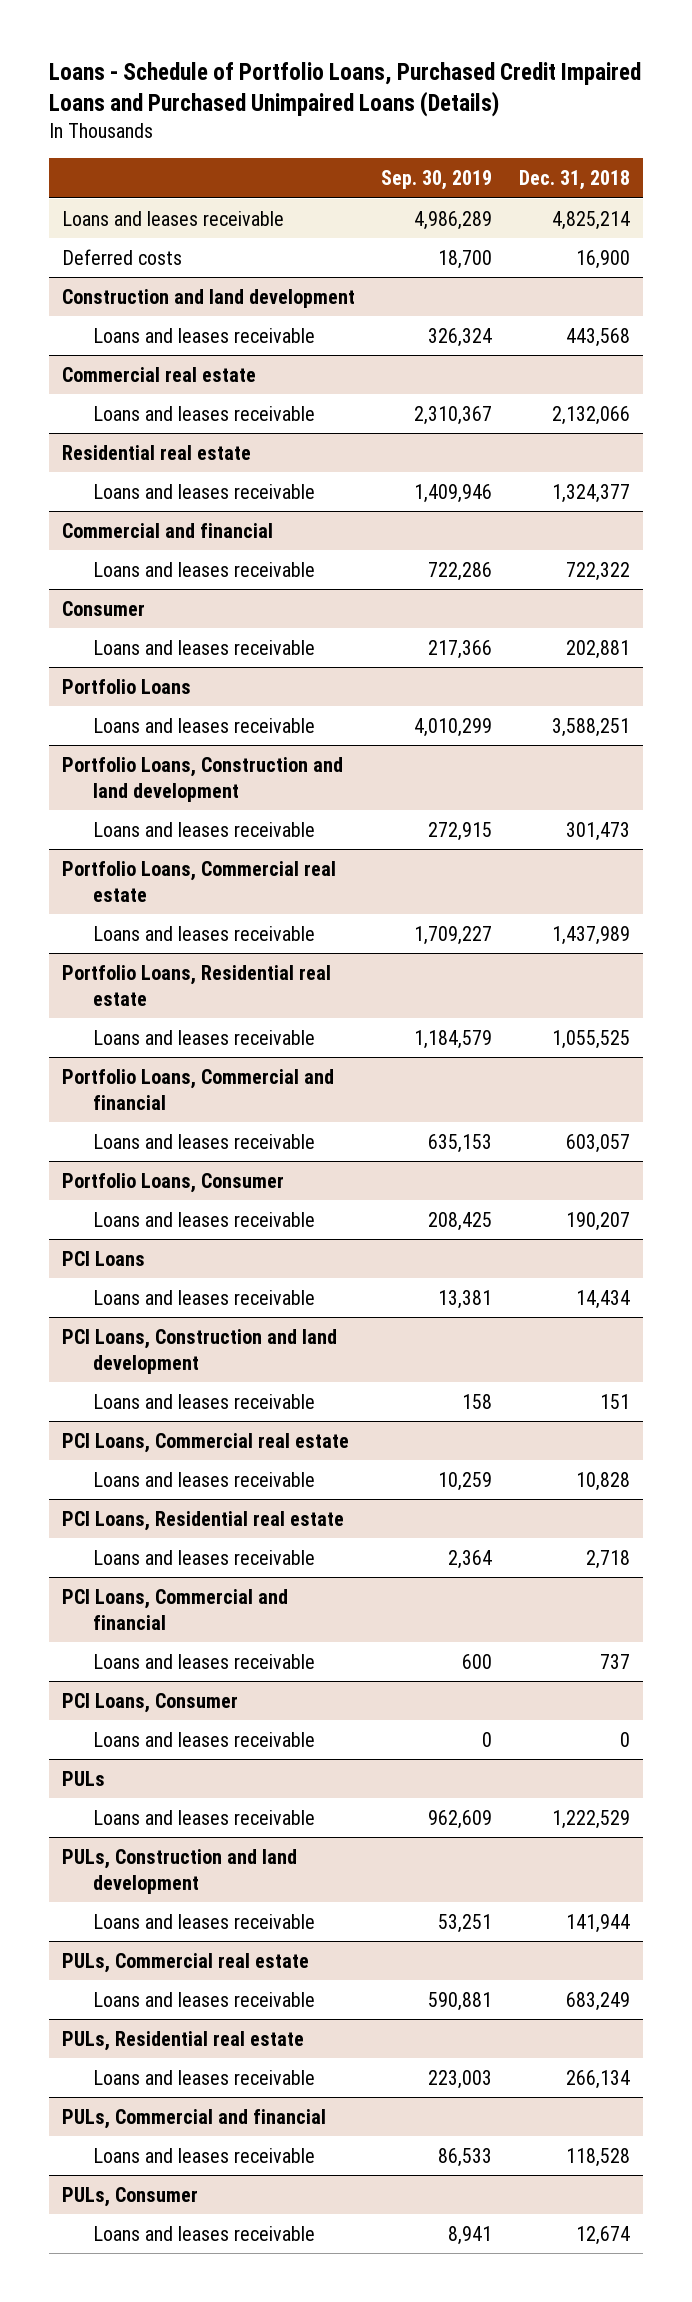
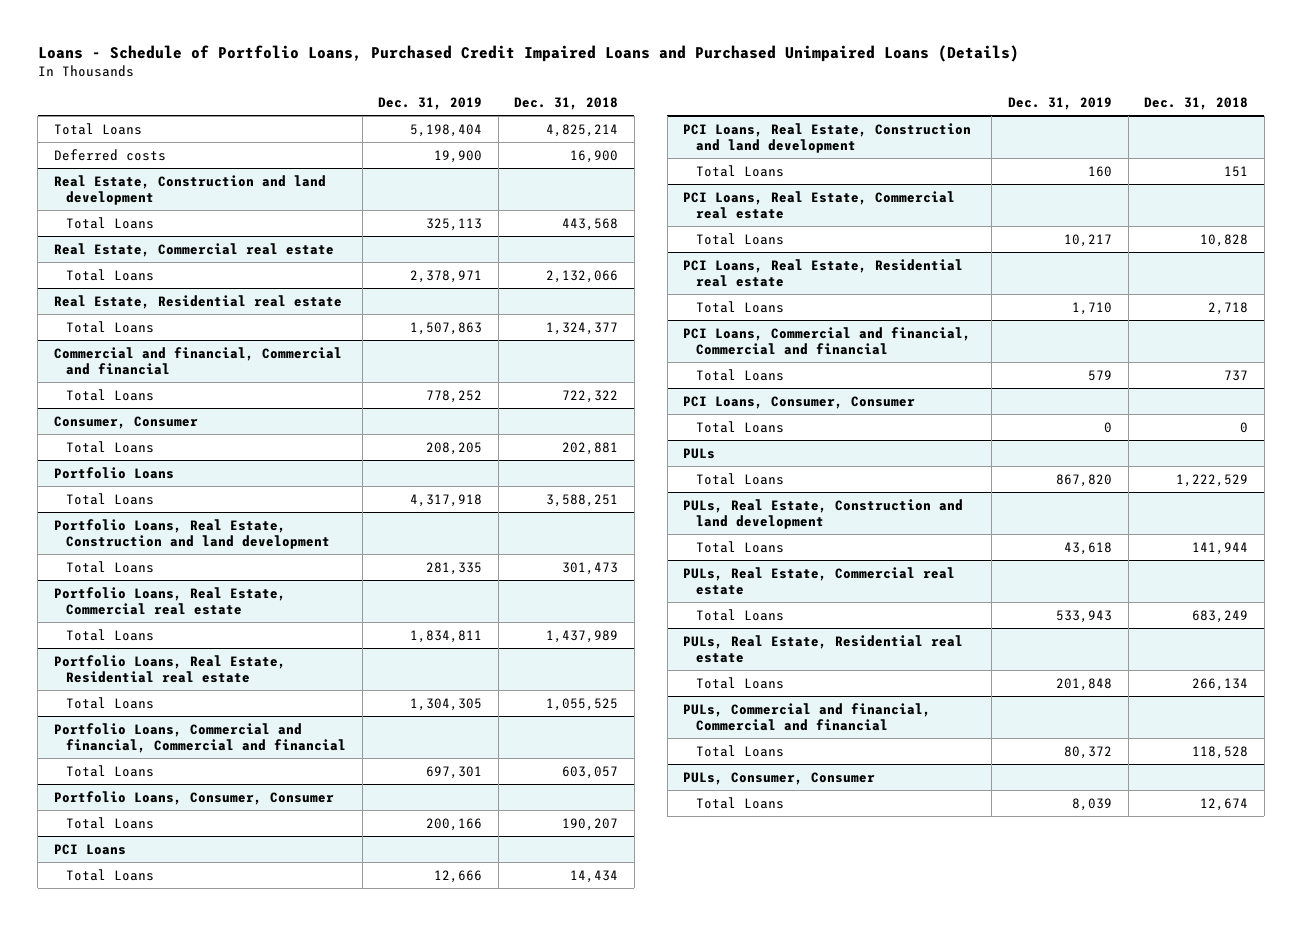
- | Sep. 30, 2019 | Dec. 31, 2018
+ | Dec. 31, 2019 | Dec. 31, 2018
- Loans and leases receivable | 4,986,289 | 4,825,214
+ Total Loans | 5,198,404 | 4,825,214
- Construction and land development
- Loans and leases receivable | 326,324 | 443,568
- Commercial real estate
- Loans and leases receivable | 2,310,367 | 2,132,066
- Residential real estate
- Loans and leases receivable | 1,409,946 | 1,324,377
- Commercial and financial
- Loans and leases receivable | 722,286 | 722,322
- Consumer
- Loans and leases receivable | 217,366 | 202,881
+ Real Estate, Construction and land development
+ Total Loans | 325,113 | 443,568
+ Real Estate, Commercial real estate
+ Total Loans | 2,378,971 | 2,132,066
+ Real Estate, Residential real estate
+ Total Loans | 1,507,863 | 1,324,377
+ Commercial and financial, Commercial and financial
+ Total Loans | 778,252 | 722,322
+ Consumer, Consumer
+ Total Loans | 208,205 | 202,881
@ Portfolio Loans
- Loans and leases receivable | 4,010,299 | 3,588,251
- Portfolio Loans, Construction and land development
- Loans and leases receivable | 272,915 | 301,473
- Portfolio Loans, Commercial real estate
- Loans and leases receivable | 1,709,227 | 1,437,989
- Portfolio Loans, Residential real estate
- Loans and leases receivable | 1,184,579 | 1,055,525
- Portfolio Loans, Commercial and financial
- Loans and leases receivable | 635,153 | 603,057
- Portfolio Loans, Consumer
- Loans and leases receivable | 208,425 | 190,207
@ Portfolio Loans
+ Total Loans | 4,317,918 | 3,588,251
+ Portfolio Loans, Real Estate, Construction and land development
+ Total Loans | 281,335 | 301,473
+ Portfolio Loans, Real Estate, Commercial real estate
+ Total Loans | 1,834,811 | 1,437,989
+ Portfolio Loans, Real Estate, Residential real estate
+ Total Loans | 1,304,305 | 1,055,525
+ Portfolio Loans, Commercial and financial, Commercial and financial
+ Total Loans | 697,301 | 603,057
+ Portfolio Loans, Consumer, Consumer
+ Total Loans | 200,166 | 190,207
@ PCI Loans
- Loans and leases receivable | 13,381 | 14,434
- PCI Loans, Construction and land development
- Loans and leases receivable | 158 | 151
- PCI Loans, Commercial real estate
- Loans and leases receivable | 10,259 | 10,828
- PCI Loans, Residential real estate
- Loans and leases receivable | 2,364 | 2,718
- PCI Loans, Commercial and financial
- Loans and leases receivable | 600 | 737
- PCI Loans, Consumer
- Loans and leases receivable | 0 | 0
@ PCI Loans
+ Total Loans | 12,666 | 14,434
+ PCI Loans, Real Estate, Construction and land development
+ Total Loans | 160 | 151
+ PCI Loans, Real Estate, Commercial real estate
+ Total Loans | 10,217 | 10,828
+ PCI Loans, Real Estate, Residential real estate
+ Total Loans | 1,710 | 2,718
+ PCI Loans, Commercial and financial, Commercial and financial
+ Total Loans | 579 | 737
+ PCI Loans, Consumer, Consumer
+ Total Loans | 0 | 0
@ PULs
- Loans and leases receivable | 962,609 | 1,222,529
- PULs, Construction and land development
- Loans and leases receivable | 53,251 | 141,944
- PULs, Commercial real estate
- Loans and leases receivable | 590,881 | 683,249
- PULs, Residential real estate
- Loans and leases receivable | 223,003 | 266,134
- PULs, Commercial and financial
- Loans and leases receivable | 86,533 | 118,528
- PULs, Consumer
- Loans and leases receivable | 8,941 | 12,674
@ PULs
+ Total Loans | 867,820 | 1,222,529
+ PULs, Real Estate, Construction and land development
+ Total Loans | 43,618 | 141,944
+ PULs, Real Estate, Commercial real estate
+ Total Loans | 533,943 | 683,249
+ PULs, Real Estate, Residential real estate
+ Total Loans | 201,848 | 266,134
+ PULs, Commercial and financial, Commercial and financial
+ Total Loans | 80,372 | 118,528
+ PULs, Consumer, Consumer
+ Total Loans | 8,039 | 12,674

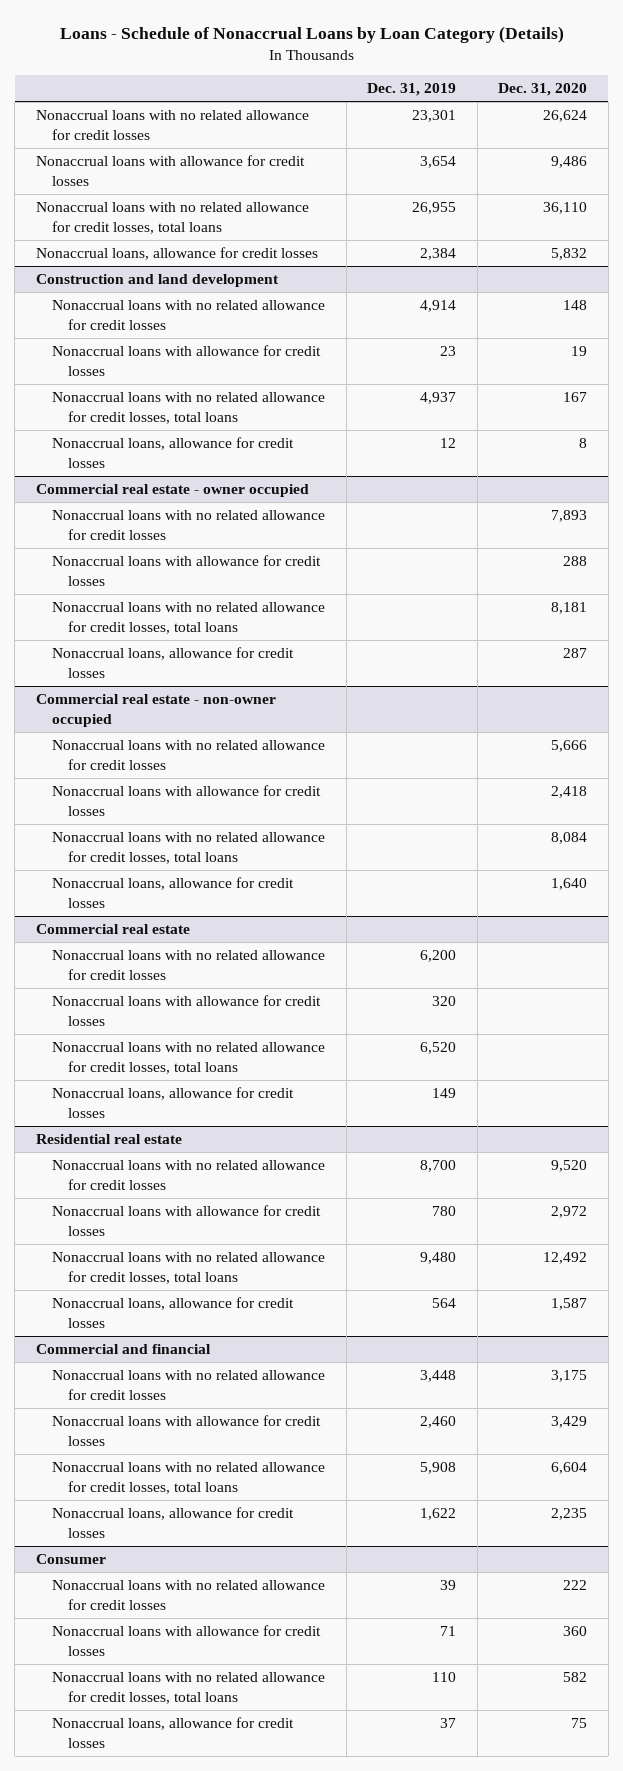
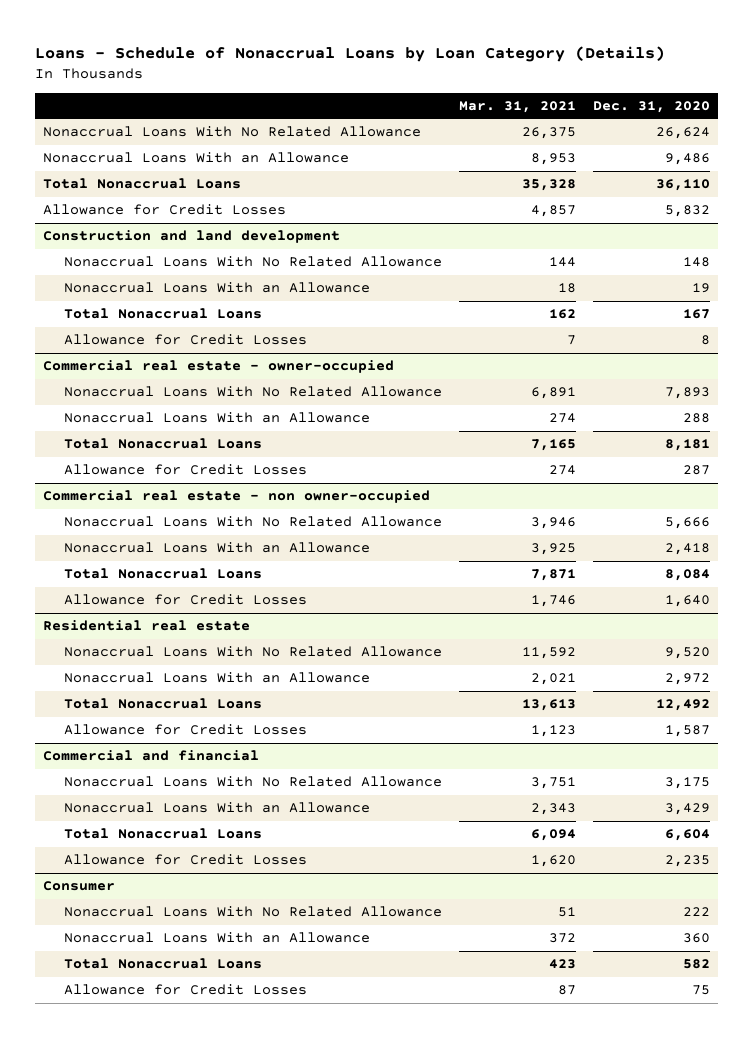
- | Dec. 31, 2019 | Dec. 31, 2020
+ | Mar. 31, 2021 | Dec. 31, 2020
- Nonaccrual loans with no related allowance for credit losses | 23,301 | 26,624
- Nonaccrual loans with allowance for credit losses | 3,654 | 9,486
- Nonaccrual loans with no related allowance for credit losses, total loans | 26,955 | 36,110
- Nonaccrual loans, allowance for credit losses | 2,384 | 5,832
+ Nonaccrual Loans With No Related Allowance | 26,375 | 26,624
+ Nonaccrual Loans With an Allowance | 8,953 | 9,486
+ Total Nonaccrual Loans | 35,328 | 36,110
+ Allowance for Credit Losses | 4,857 | 5,832
@ Construction and land development
- Nonaccrual loans with no related allowance for credit losses | 4,914 | 148
- Nonaccrual loans with allowance for credit losses | 23 | 19
- Nonaccrual loans with no related allowance for credit losses, total loans | 4,937 | 167
- Nonaccrual loans, allowance for credit losses | 12 | 8
- Commercial real estate - owner occupied
- Nonaccrual loans with no related allowance for credit losses | | 7,893
- Nonaccrual loans with allowance for credit losses | | 288
- Nonaccrual loans with no related allowance for credit losses, total loans | | 8,181
- Nonaccrual loans, allowance for credit losses | | 287
- Commercial real estate - non-owner occupied
- Nonaccrual loans with no related allowance for credit losses | | 5,666
- Nonaccrual loans with allowance for credit losses | | 2,418
- Nonaccrual loans with no related allowance for credit losses, total loans | | 8,084
- Nonaccrual loans, allowance for credit losses | | 1,640
- Commercial real estate
- Nonaccrual loans with no related allowance for credit losses | 6,200 |
- Nonaccrual loans with allowance for credit losses | 320 |
- Nonaccrual loans with no related allowance for credit losses, total loans | 6,520 |
- Nonaccrual loans, allowance for credit losses | 149 |
@ Construction and land development
+ Nonaccrual Loans With No Related Allowance | 144 | 148
+ Nonaccrual Loans With an Allowance | 18 | 19
+ Total Nonaccrual Loans | 162 | 167
+ Allowance for Credit Losses | 7 | 8
+ Commercial real estate - owner-occupied
+ Nonaccrual Loans With No Related Allowance | 6,891 | 7,893
+ Nonaccrual Loans With an Allowance | 274 | 288
+ Total Nonaccrual Loans | 7,165 | 8,181
+ Allowance for Credit Losses | 274 | 287
+ Commercial real estate - non owner-occupied
+ Nonaccrual Loans With No Related Allowance | 3,946 | 5,666
+ Nonaccrual Loans With an Allowance | 3,925 | 2,418
+ Total Nonaccrual Loans | 7,871 | 8,084
+ Allowance for Credit Losses | 1,746 | 1,640
@ Residential real estate
- Nonaccrual loans with no related allowance for credit losses | 8,700 | 9,520
- Nonaccrual loans with allowance for credit losses | 780 | 2,972
- Nonaccrual loans with no related allowance for credit losses, total loans | 9,480 | 12,492
- Nonaccrual loans, allowance for credit losses | 564 | 1,587
+ Nonaccrual Loans With No Related Allowance | 11,592 | 9,520
+ Nonaccrual Loans With an Allowance | 2,021 | 2,972
+ Total Nonaccrual Loans | 13,613 | 12,492
+ Allowance for Credit Losses | 1,123 | 1,587
@ Commercial and financial
- Nonaccrual loans with no related allowance for credit losses | 3,448 | 3,175
- Nonaccrual loans with allowance for credit losses | 2,460 | 3,429
- Nonaccrual loans with no related allowance for credit losses, total loans | 5,908 | 6,604
- Nonaccrual loans, allowance for credit losses | 1,622 | 2,235
+ Nonaccrual Loans With No Related Allowance | 3,751 | 3,175
+ Nonaccrual Loans With an Allowance | 2,343 | 3,429
+ Total Nonaccrual Loans | 6,094 | 6,604
+ Allowance for Credit Losses | 1,620 | 2,235
@ Consumer
- Nonaccrual loans with no related allowance for credit losses | 39 | 222
- Nonaccrual loans with allowance for credit losses | 71 | 360
- Nonaccrual loans with no related allowance for credit losses, total loans | 110 | 582
- Nonaccrual loans, allowance for credit losses | 37 | 75
+ Nonaccrual Loans With No Related Allowance | 51 | 222
+ Nonaccrual Loans With an Allowance | 372 | 360
+ Total Nonaccrual Loans | 423 | 582
+ Allowance for Credit Losses | 87 | 75

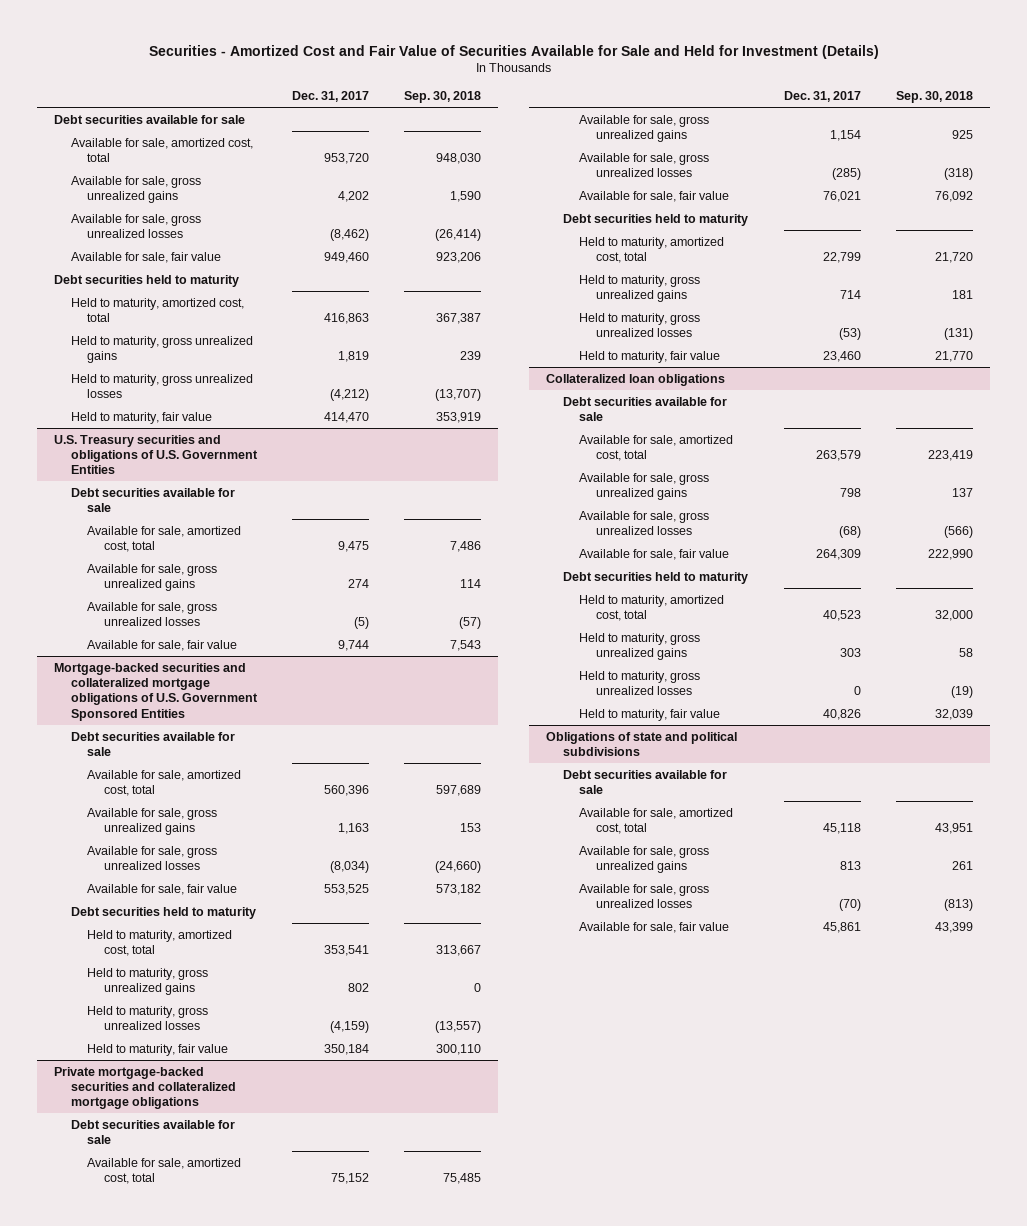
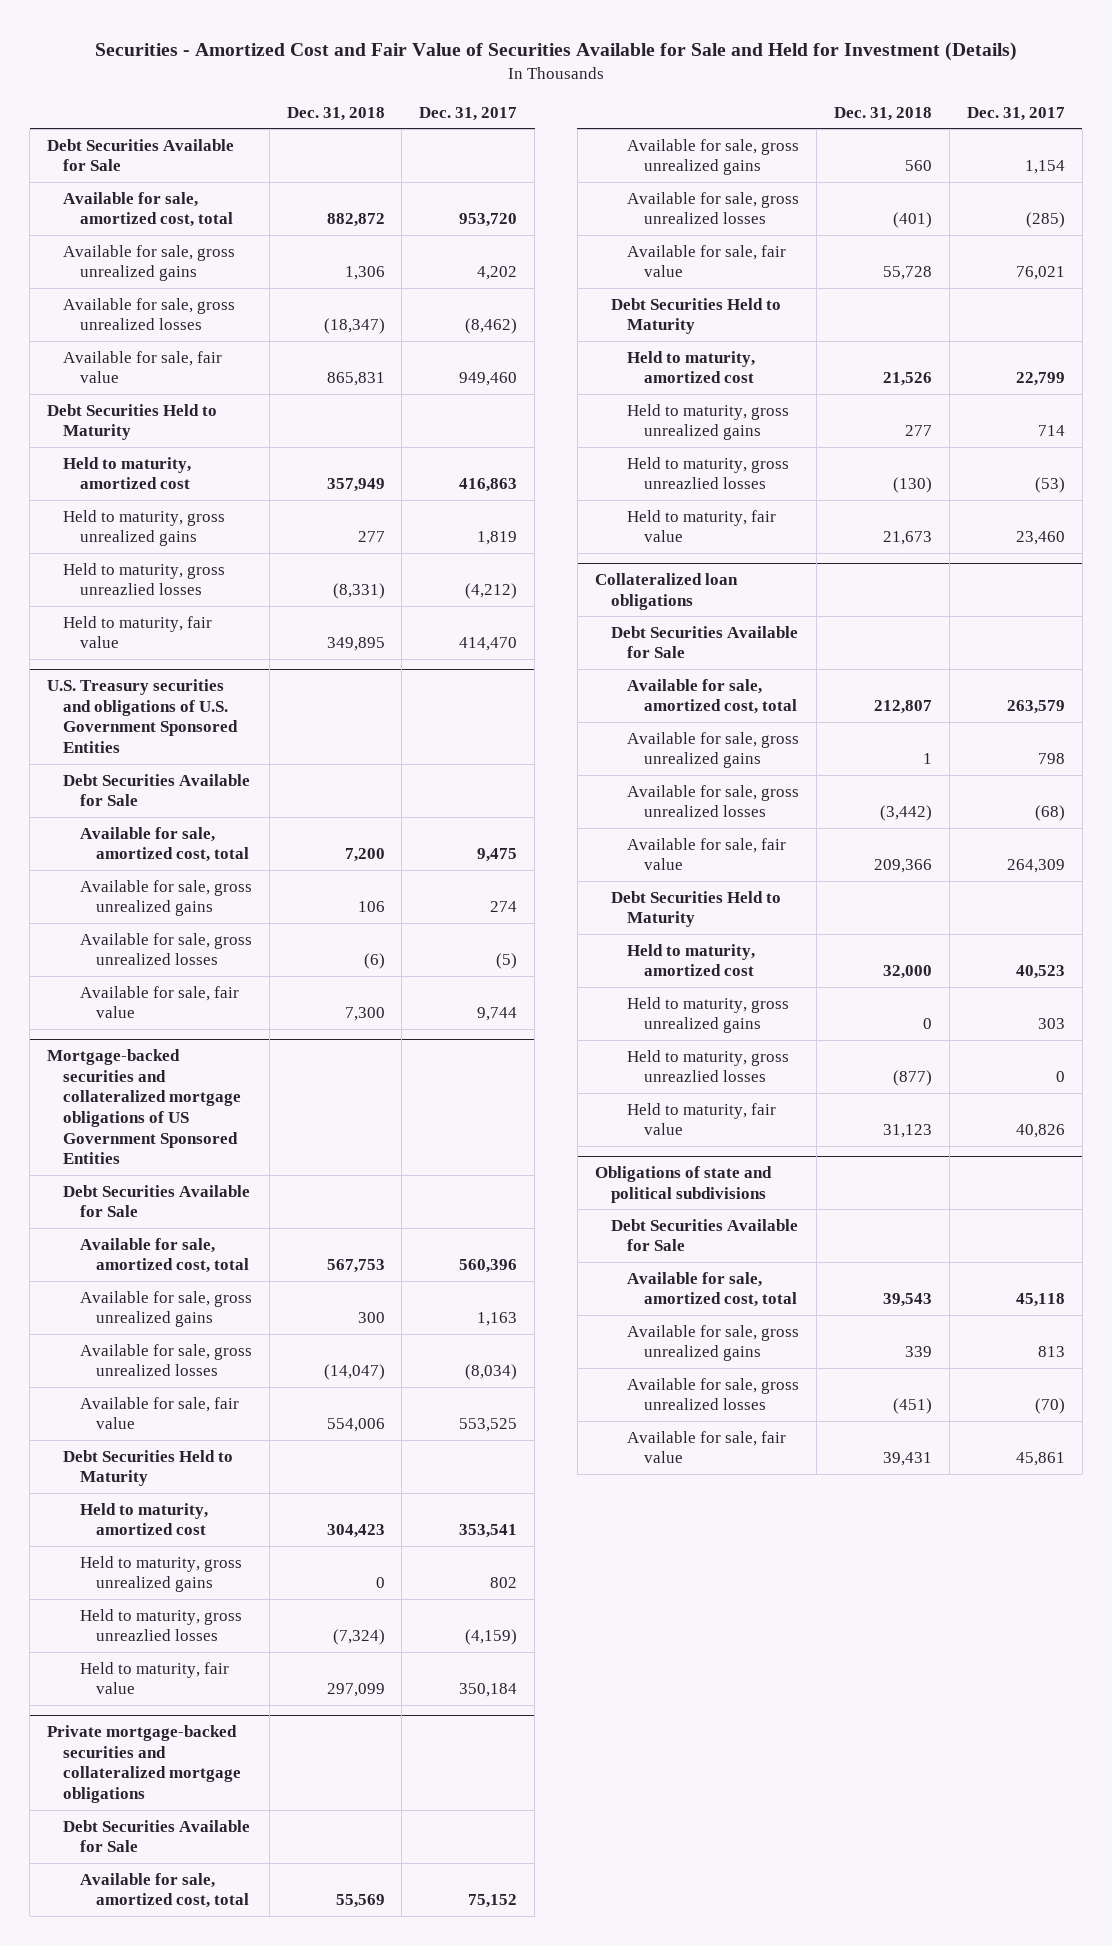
- | Dec. 31, 2017 | Sep. 30, 2018
+ | Dec. 31, 2018 | Dec. 31, 2017
- Debt securities available for sale
+ Debt Securities Available for Sale
- Debt securities held to maturity
- Held to maturity, amortized cost, total | 416,863 | 367,387
+ Debt Securities Held to Maturity
+ Held to maturity, amortized cost | 357,949 | 416,863
- Held to maturity, gross unrealized losses | (4,212) | (13,707)
+ Held to maturity, gross unreazlied losses | (8,331) | (4,212)
- U.S. Treasury securities and obligations of U.S. Government Entities
- Debt securities available for sale
+ U.S. Treasury securities and obligations of U.S. Government Sponsored Entities
+ Debt Securities Available for Sale
- Mortgage-backed securities and collateralized mortgage obligations of U.S. Government Sponsored Entities
- Debt securities available for sale
+ Mortgage-backed securities and collateralized mortgage obligations of US Government Sponsored Entities
+ Debt Securities Available for Sale
- Debt securities held to maturity
- Held to maturity, amortized cost, total | 353,541 | 313,667
+ Debt Securities Held to Maturity
+ Held to maturity, amortized cost | 304,423 | 353,541
- Held to maturity, gross unrealized losses | (4,159) | (13,557)
+ Held to maturity, gross unreazlied losses | (7,324) | (4,159)
@ Private mortgage-backed securities and collateralized mortgage obligations
- Debt securities available for sale
+ Debt Securities Available for Sale
- Debt securities held to maturity
- Held to maturity, amortized cost, total | 22,799 | 21,720
+ Debt Securities Held to Maturity
+ Held to maturity, amortized cost | 21,526 | 22,799
- Held to maturity, gross unrealized losses | (53) | (131)
+ Held to maturity, gross unreazlied losses | (130) | (53)
@ Collateralized loan obligations
- Debt securities available for sale
+ Debt Securities Available for Sale
- Debt securities held to maturity
- Held to maturity, amortized cost, total | 40,523 | 32,000
+ Debt Securities Held to Maturity
+ Held to maturity, amortized cost | 32,000 | 40,523
- Held to maturity, gross unrealized losses | 0 | (19)
+ Held to maturity, gross unreazlied losses | (877) | 0
@ Obligations of state and political subdivisions
- Debt securities available for sale
+ Debt Securities Available for Sale

